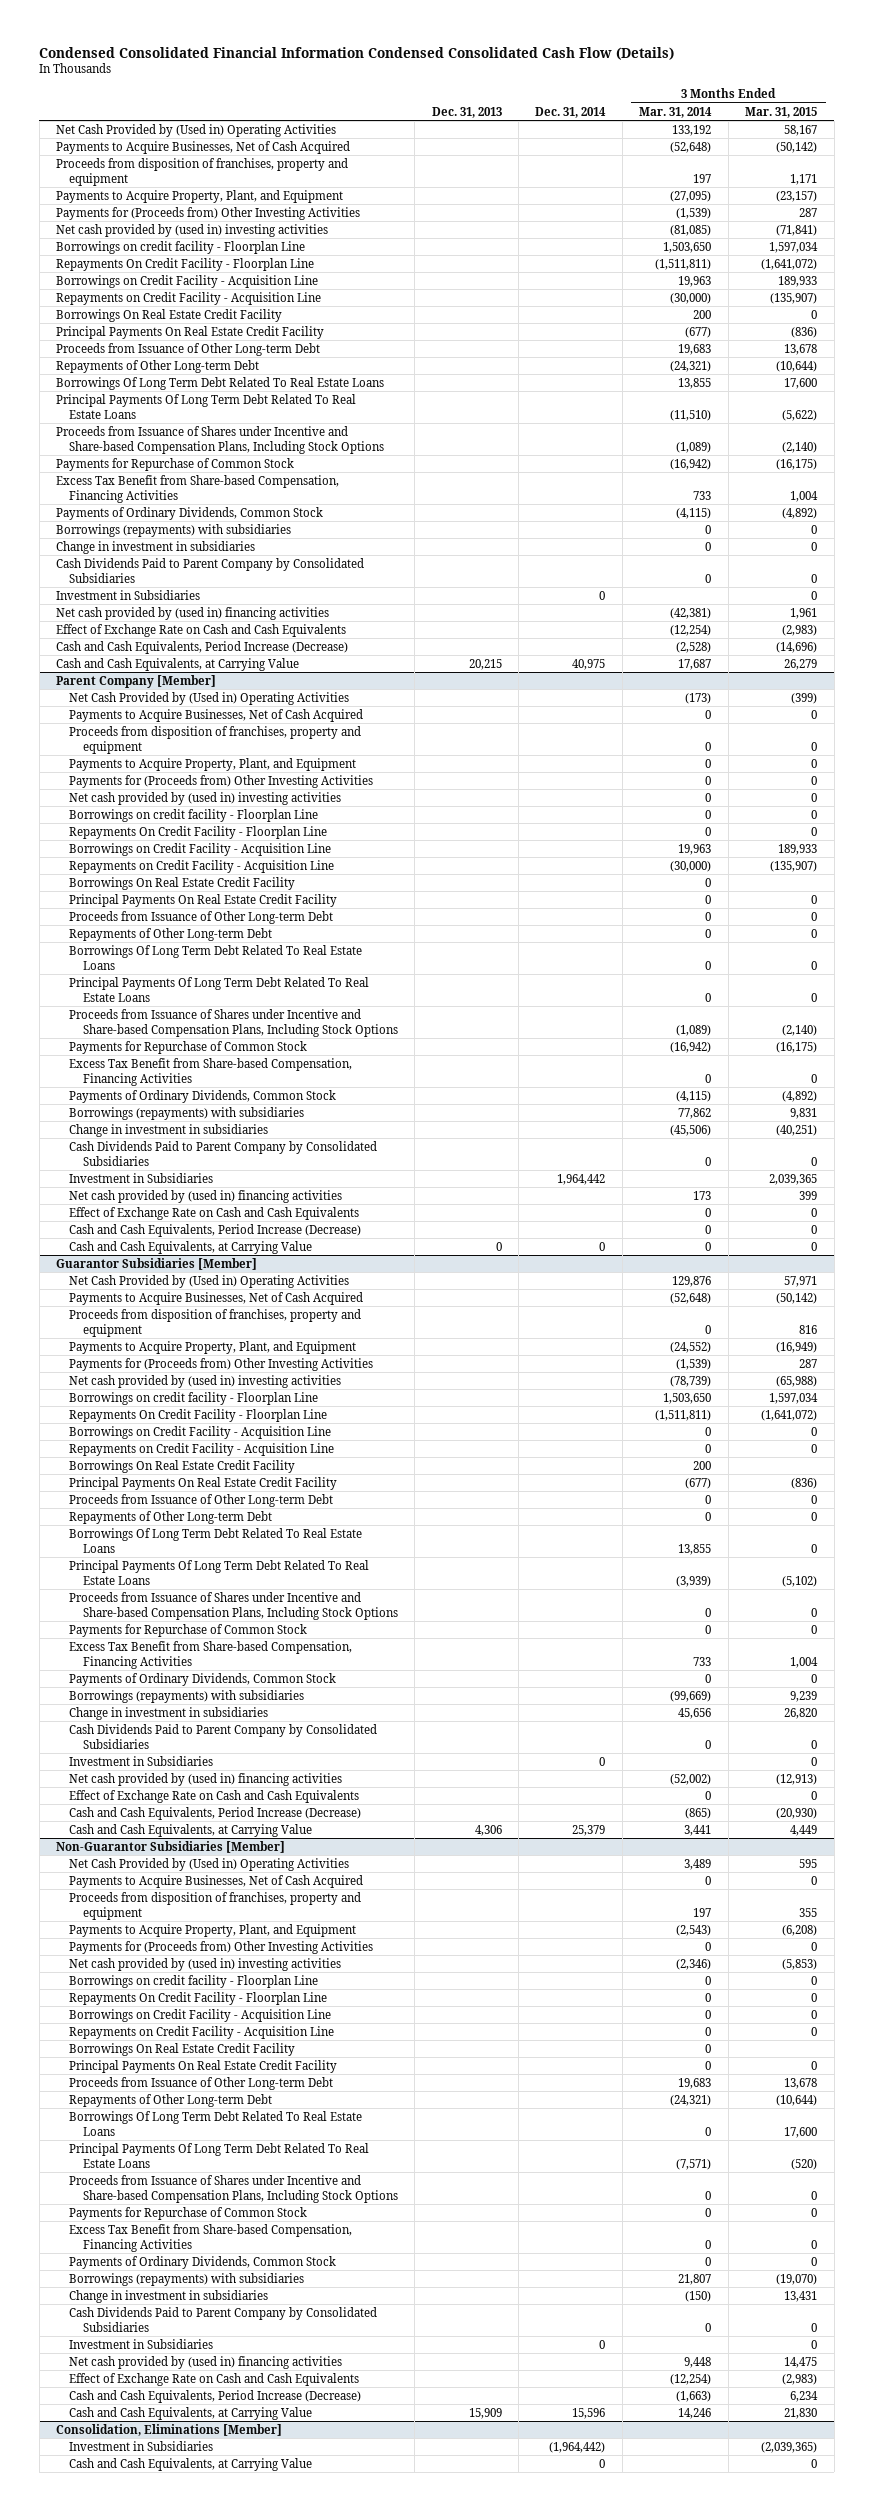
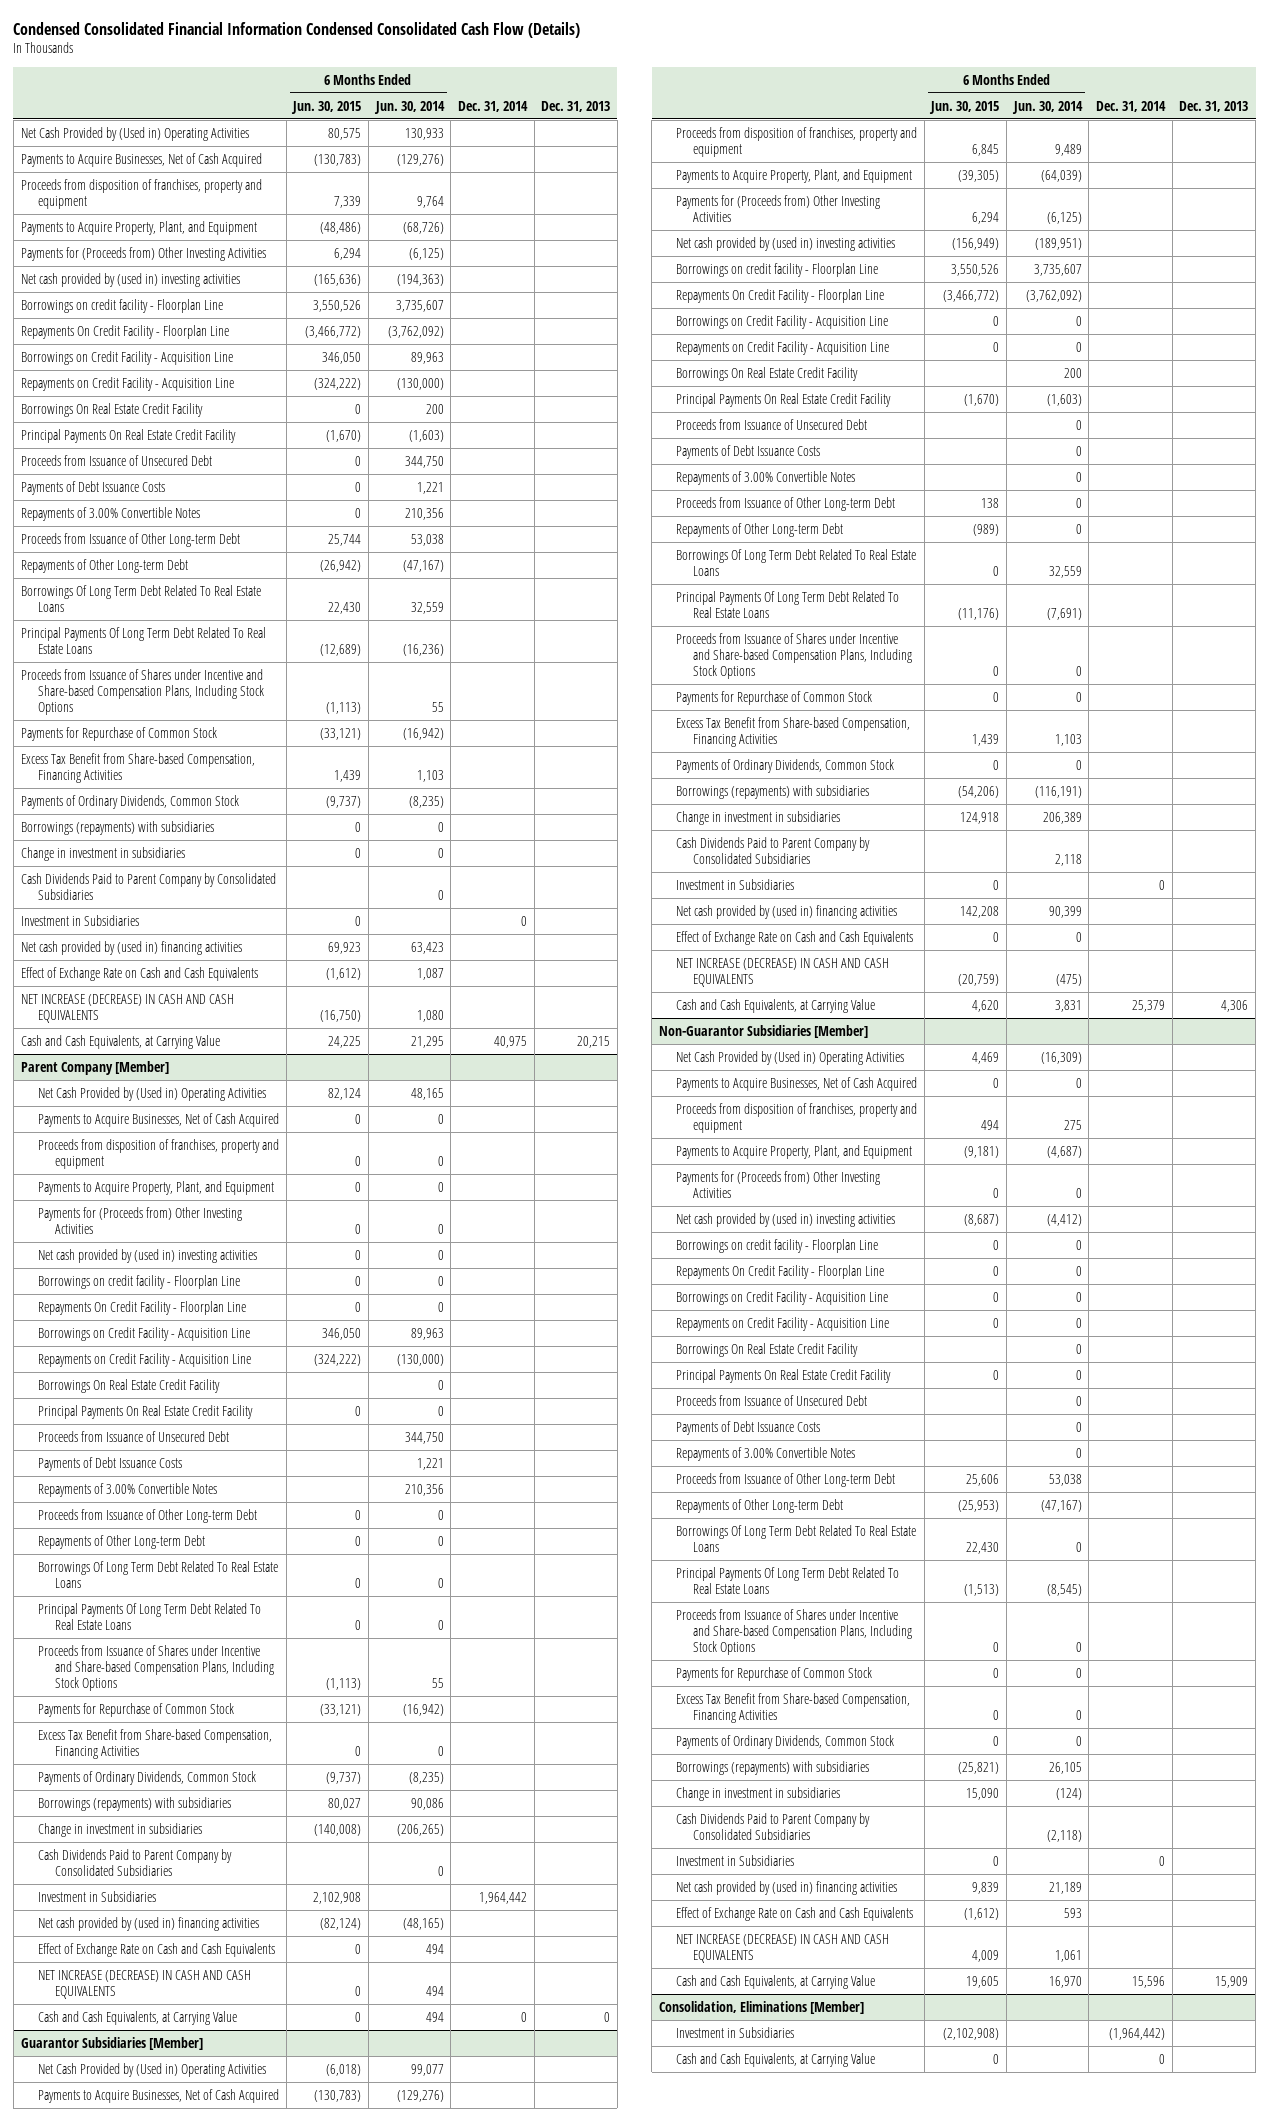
- | Dec. 31, 2013 | Dec. 31, 2014 | 3 Months Ended Mar. 31, 2014 | 3 Months Ended Mar. 31, 2015
+ | 6 Months Ended Jun. 30, 2015 | 6 Months Ended Jun. 30, 2014 | Dec. 31, 2014 | Dec. 31, 2013
+ Proceeds from Issuance of Unsecured Debt | 0 | 344,750 | |
+ Payments of Debt Issuance Costs | 0 | 1,221 | |
+ Repayments of 3.00% Convertible Notes | 0 | 210,356 | |
- Cash and Cash Equivalents, Period Increase (Decrease) | | | (2,528) | (14,696)
+ NET INCREASE (DECREASE) IN CASH AND CASH EQUIVALENTS | (16,750) | 1,080 | |
@ Parent Company [Member]
+ Proceeds from Issuance of Unsecured Debt | | 344,750 | |
+ Payments of Debt Issuance Costs | | 1,221 | |
+ Repayments of 3.00% Convertible Notes | | 210,356 | |
- Cash and Cash Equivalents, Period Increase (Decrease) | | | 0 | 0
+ NET INCREASE (DECREASE) IN CASH AND CASH EQUIVALENTS | 0 | 494 | |
@ Guarantor Subsidiaries [Member]
+ Proceeds from Issuance of Unsecured Debt | | 0 | |
+ Payments of Debt Issuance Costs | | 0 | |
+ Repayments of 3.00% Convertible Notes | | 0 | |
- Cash and Cash Equivalents, Period Increase (Decrease) | | | (865) | (20,930)
+ NET INCREASE (DECREASE) IN CASH AND CASH EQUIVALENTS | (20,759) | (475) | |
@ Non-Guarantor Subsidiaries [Member]
+ Proceeds from Issuance of Unsecured Debt | | 0 | |
+ Payments of Debt Issuance Costs | | 0 | |
+ Repayments of 3.00% Convertible Notes | | 0 | |
- Cash and Cash Equivalents, Period Increase (Decrease) | | | (1,663) | 6,234
+ NET INCREASE (DECREASE) IN CASH AND CASH EQUIVALENTS | 4,009 | 1,061 | |

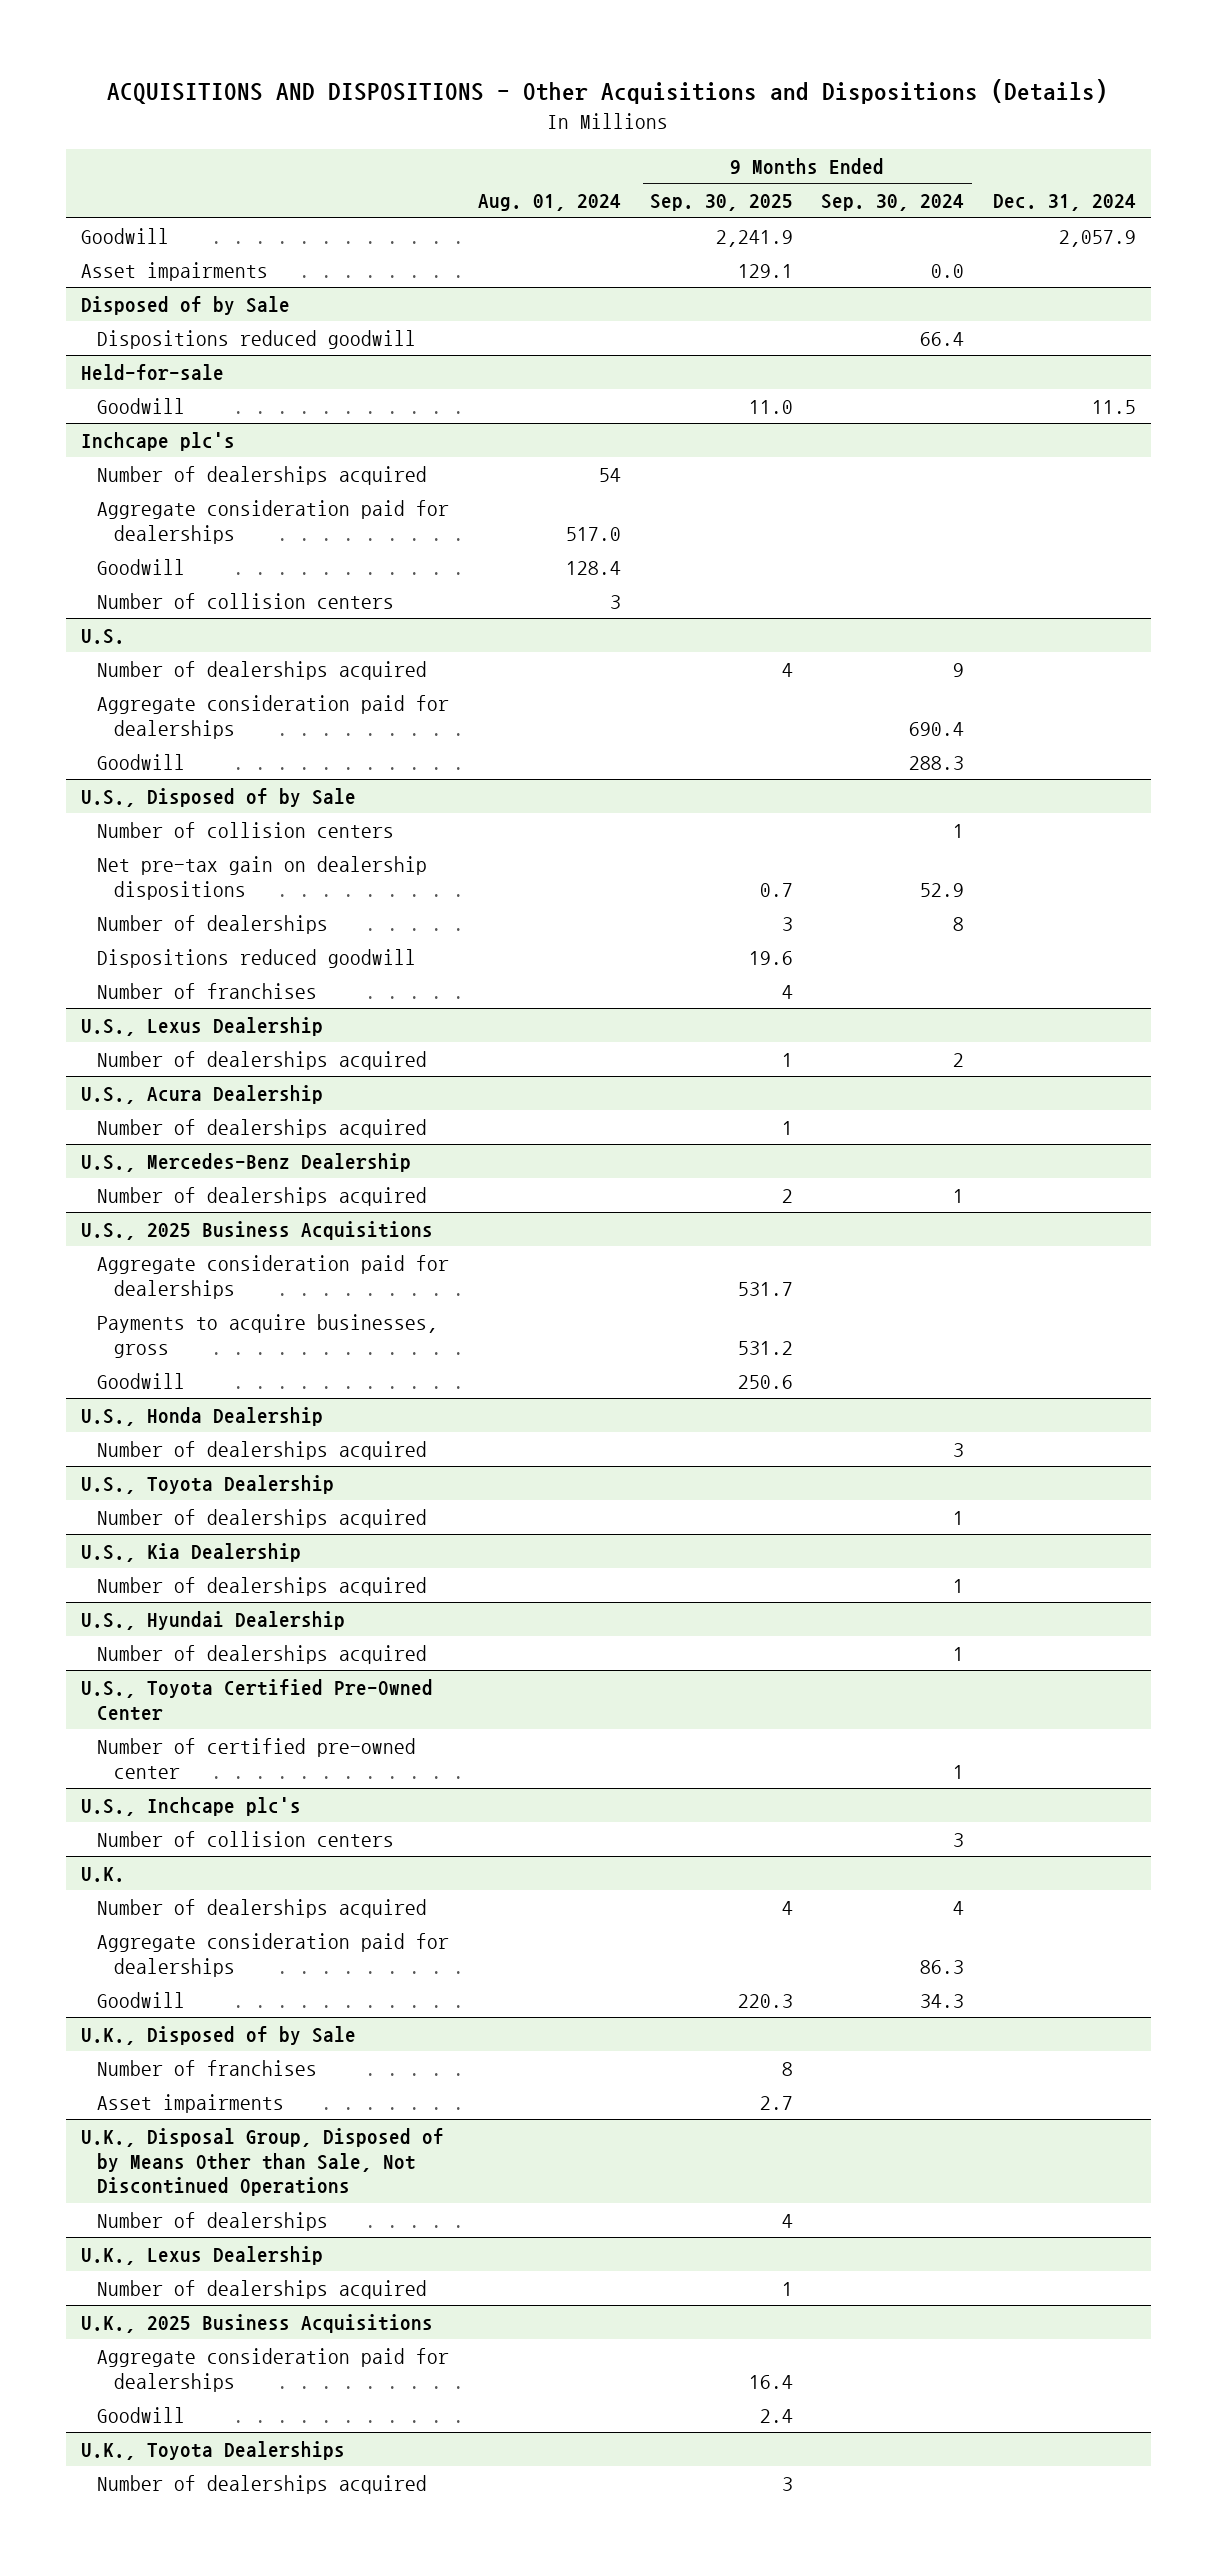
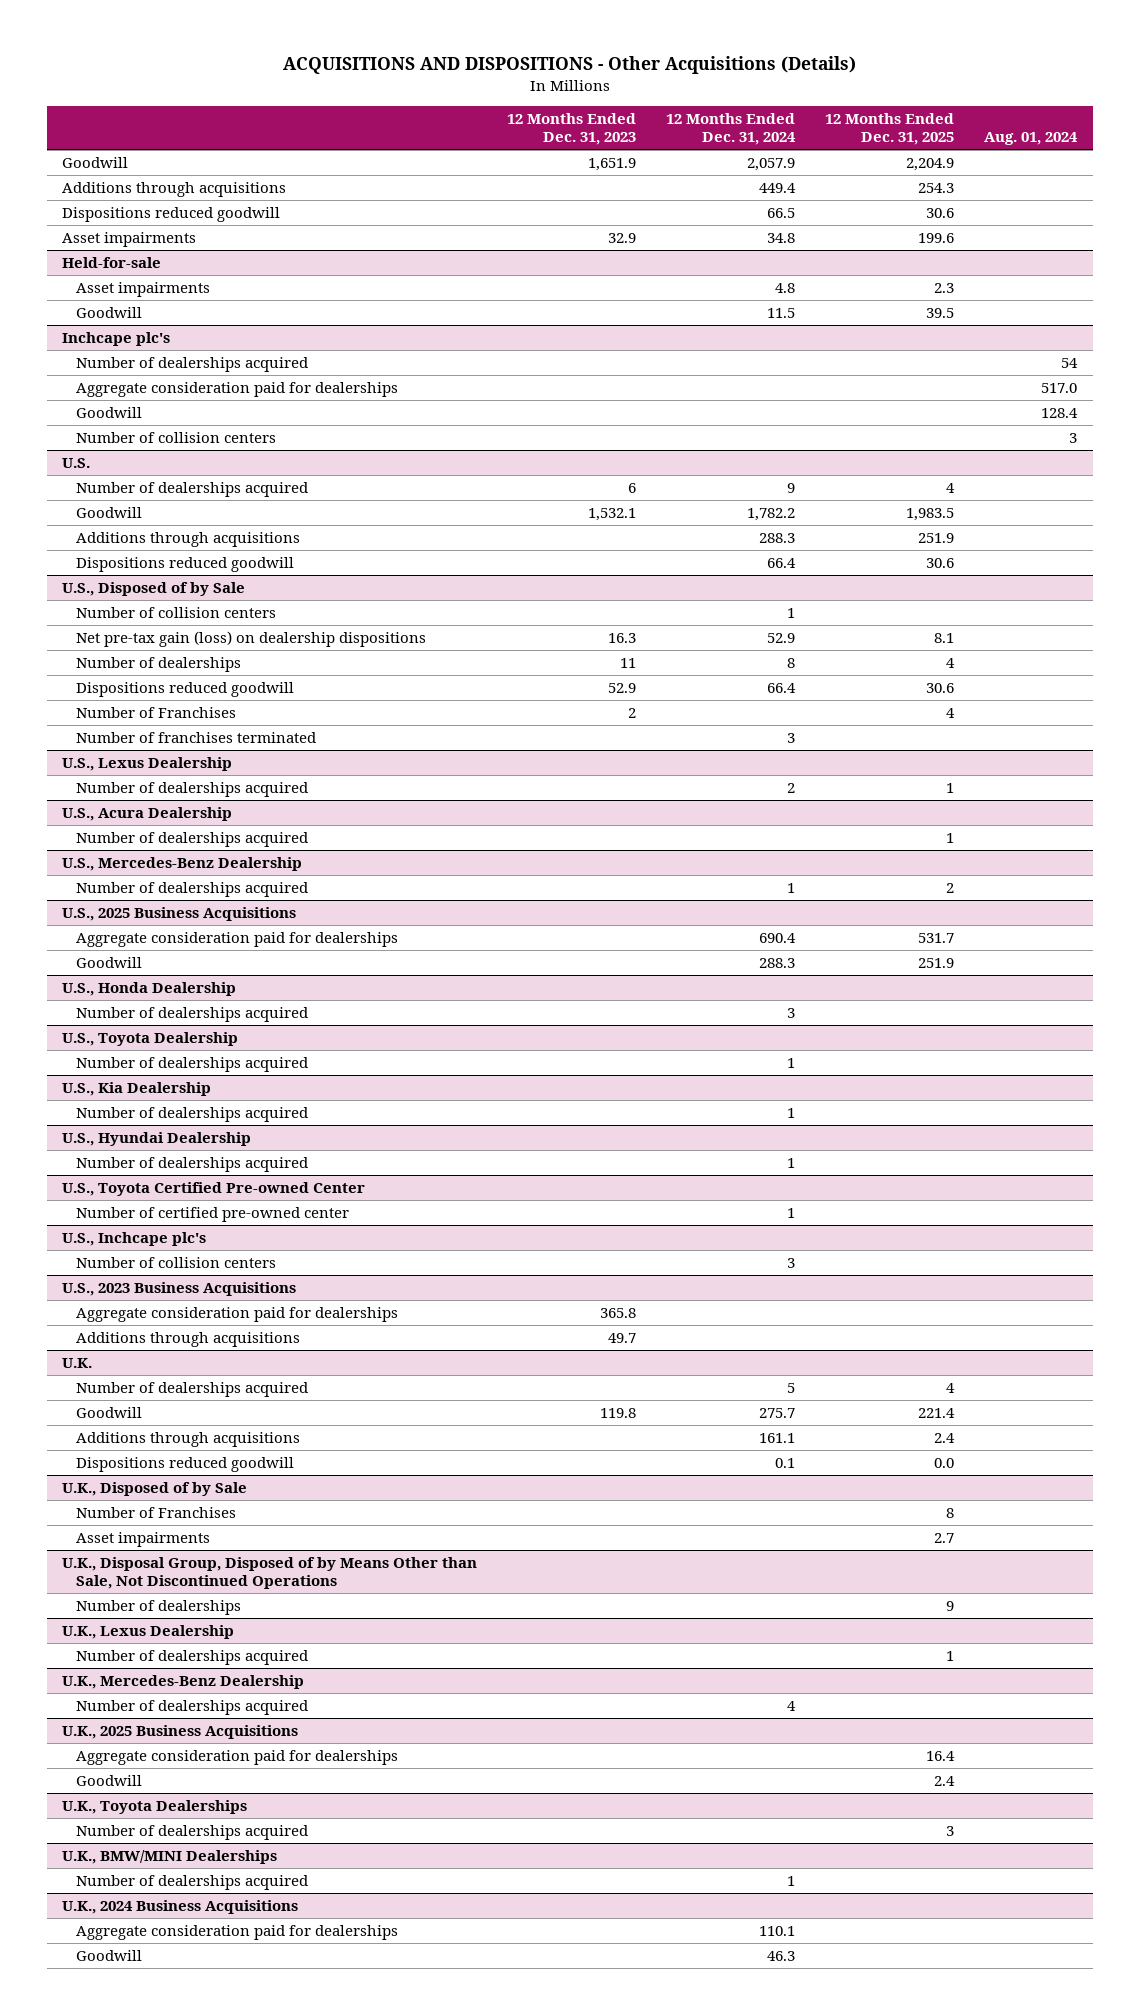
- ACQUISITIONS AND DISPOSITIONS - Other Acquisitions and Dispositions (Details)
+ ACQUISITIONS AND DISPOSITIONS - Other Acquisitions (Details)
- | Aug. 01, 2024 | 9 Months Ended Sep. 30, 2025 | 9 Months Ended Sep. 30, 2024 | Dec. 31, 2024
+ | 12 Months Ended Dec. 31, 2023 | 12 Months Ended Dec. 31, 2024 | 12 Months Ended Dec. 31, 2025 | Aug. 01, 2024
+ Additions through acquisitions | | 449.4 | 254.3 |
+ Dispositions reduced goodwill | | 66.5 | 30.6 |
- Disposed of by Sale
- Dispositions reduced goodwill | | | 66.4 |
@ Held-for-sale
+ Asset impairments | | 4.8 | 2.3 |
@ U.S.
- Aggregate consideration paid for dealerships | | | 690.4 |
+ Additions through acquisitions | | 288.3 | 251.9 |
+ Dispositions reduced goodwill | | 66.4 | 30.6 |
@ U.S., Disposed of by Sale
- Net pre-tax gain on dealership dispositions | | 0.7 | 52.9 |
+ Net pre-tax gain (loss) on dealership dispositions | 16.3 | 52.9 | 8.1 |
- Number of franchises | | 4 | |
+ Number of Franchises | 2 | | 4 |
+ Number of franchises terminated | | 3 | |
@ U.S., 2025 Business Acquisitions
- Payments to acquire businesses, gross | | 531.2 | |
- U.S., Toyota Certified Pre-Owned Center
+ U.S., Toyota Certified Pre-owned Center
+ U.S., 2023 Business Acquisitions
+ Aggregate consideration paid for dealerships | 365.8 | | |
+ Additions through acquisitions | 49.7 | | |
@ U.K.
- Aggregate consideration paid for dealerships | | | 86.3 |
+ Additions through acquisitions | | 161.1 | 2.4 |
+ Dispositions reduced goodwill | | 0.1 | 0.0 |
@ U.K., Disposed of by Sale
- Number of franchises | | 8 | |
+ Number of Franchises | | | 8 |
+ U.K., Mercedes-Benz Dealership
+ Number of dealerships acquired | | 4 | |
+ U.K., BMW/MINI Dealerships
+ Number of dealerships acquired | | 1 | |
+ U.K., 2024 Business Acquisitions
+ Aggregate consideration paid for dealerships | | 110.1 | |
+ Goodwill | | 46.3 | |

